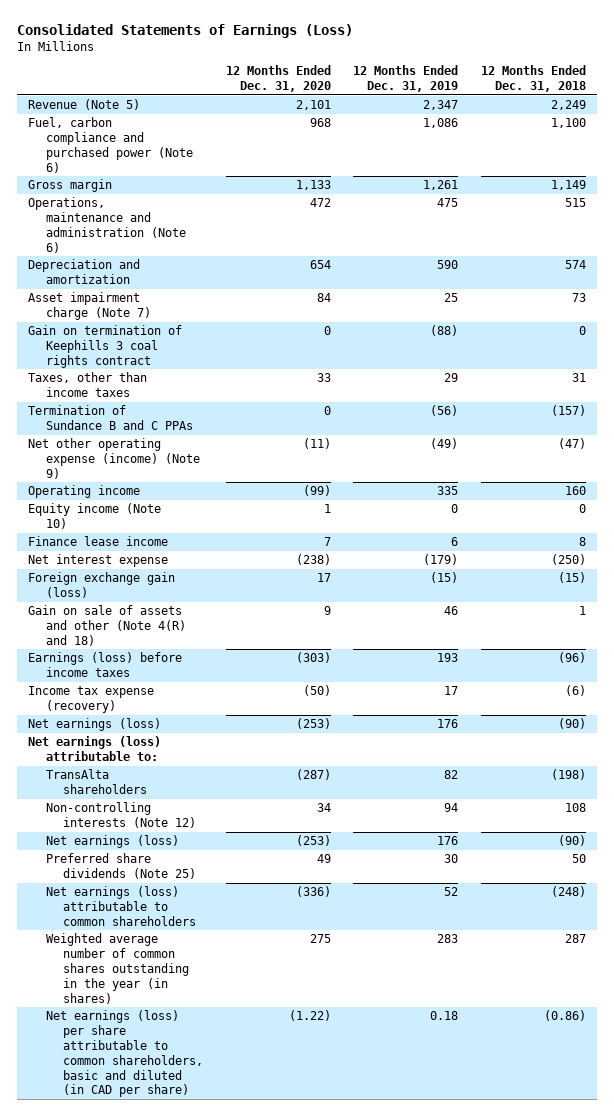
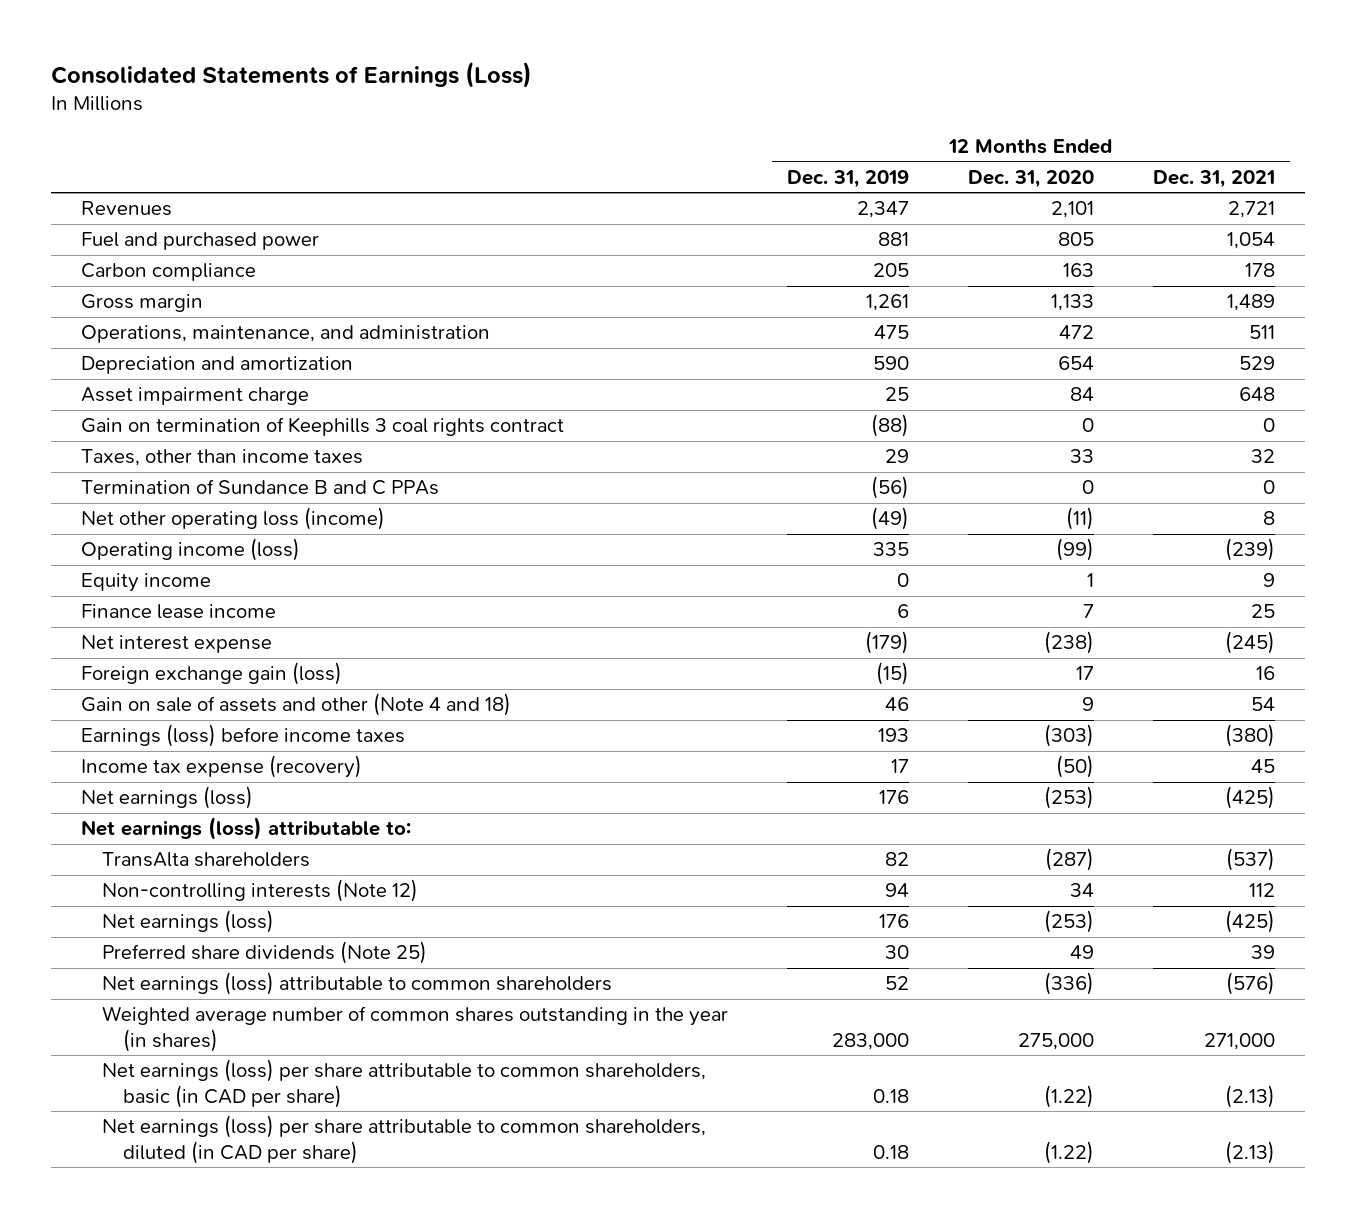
- | 12 Months Ended Dec. 31, 2020 | 12 Months Ended Dec. 31, 2019 | 12 Months Ended Dec. 31, 2018
+ | 12 Months Ended Dec. 31, 2019 | 12 Months Ended Dec. 31, 2020 | 12 Months Ended Dec. 31, 2021
- Revenue (Note 5) | 2,101 | 2,347 | 2,249
- Fuel, carbon compliance and purchased power (Note 6) | 968 | 1,086 | 1,100
+ Revenues | 2,347 | 2,101 | 2,721
+ Fuel and purchased power | 881 | 805 | 1,054
+ Carbon compliance | 205 | 163 | 178
- Operations, maintenance and administration (Note 6) | 472 | 475 | 515
+ Operations, maintenance, and administration | 475 | 472 | 511
- Asset impairment charge (Note 7) | 84 | 25 | 73
+ Asset impairment charge | 25 | 84 | 648
- Net other operating expense (income) (Note 9) | (11) | (49) | (47)
- Operating income | (99) | 335 | 160
- Equity income (Note 10) | 1 | 0 | 0
+ Net other operating loss (income) | (49) | (11) | 8
+ Operating income (loss) | 335 | (99) | (239)
+ Equity income | 0 | 1 | 9
- Gain on sale of assets and other (Note 4(R) and 18) | 9 | 46 | 1
+ Gain on sale of assets and other (Note 4 and 18) | 46 | 9 | 54
- Weighted average number of common shares outstanding in the year (in shares) | 275 | 283 | 287
- Net earnings (loss) per share attributable to common shareholders, basic and diluted (in CAD per share) | (1.22) | 0.18 | (0.86)
+ Weighted average number of common shares outstanding in the year (in shares) | 283,000 | 275,000 | 271,000
+ Net earnings (loss) per share attributable to common shareholders, basic (in CAD per share) | 0.18 | (1.22) | (2.13)
+ Net earnings (loss) per share attributable to common shareholders, diluted (in CAD per share) | 0.18 | (1.22) | (2.13)

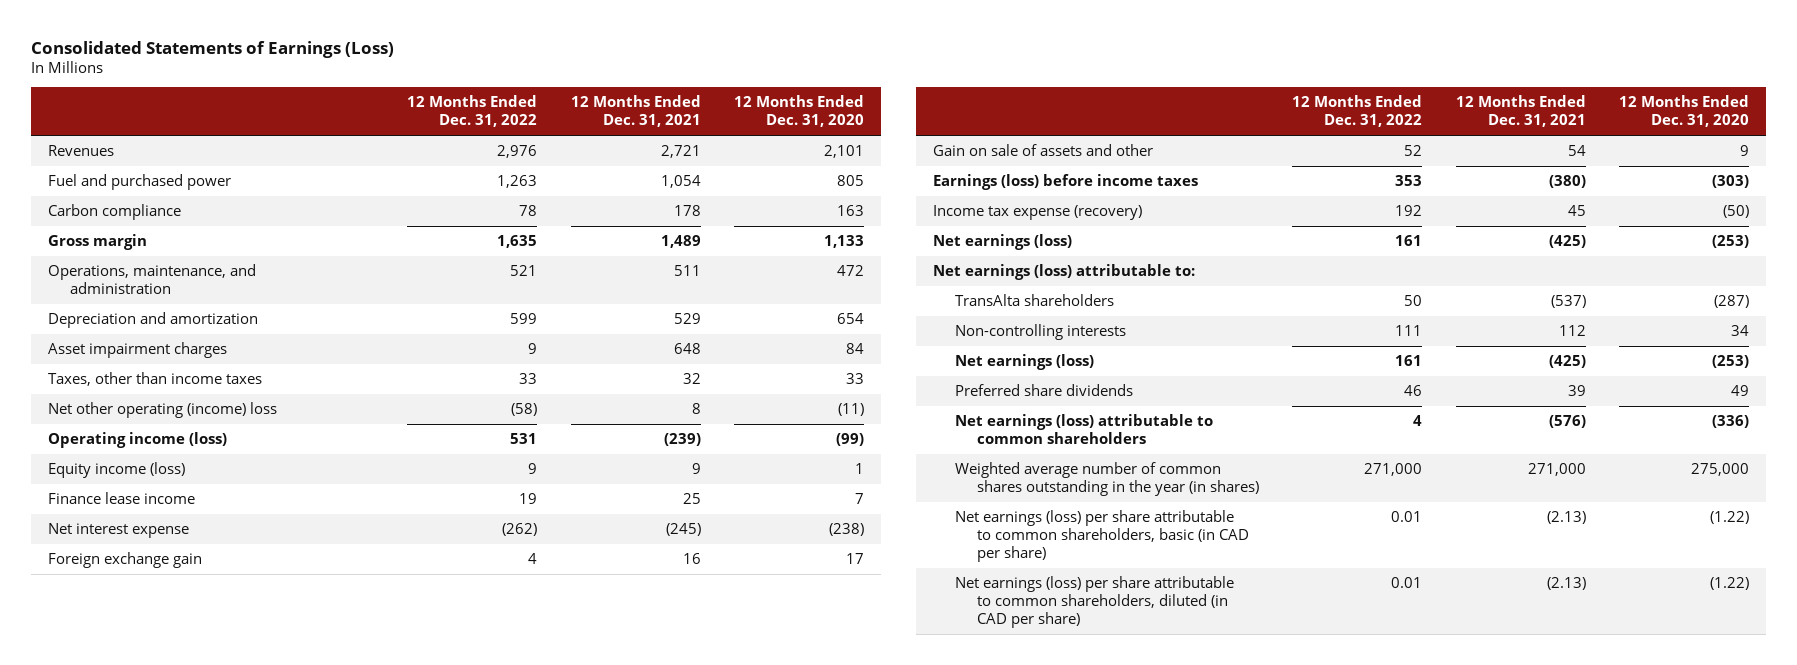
- | 12 Months Ended Dec. 31, 2019 | 12 Months Ended Dec. 31, 2020 | 12 Months Ended Dec. 31, 2021
+ | 12 Months Ended Dec. 31, 2022 | 12 Months Ended Dec. 31, 2021 | 12 Months Ended Dec. 31, 2020
- Asset impairment charge | 25 | 84 | 648
- Gain on termination of Keephills 3 coal rights contract | (88) | 0 | 0
+ Asset impairment charges | 9 | 648 | 84
- Termination of Sundance B and C PPAs | (56) | 0 | 0
- Net other operating loss (income) | (49) | (11) | 8
+ Net other operating (income) loss | (58) | 8 | (11)
- Equity income | 0 | 1 | 9
+ Equity income (loss) | 9 | 9 | 1
- Foreign exchange gain (loss) | (15) | 17 | 16
- Gain on sale of assets and other (Note 4 and 18) | 46 | 9 | 54
+ Foreign exchange gain | 4 | 16 | 17
+ Gain on sale of assets and other | 52 | 54 | 9
- Non-controlling interests (Note 12) | 94 | 34 | 112
+ Non-controlling interests | 111 | 112 | 34
- Preferred share dividends (Note 25) | 30 | 49 | 39
+ Preferred share dividends | 46 | 39 | 49

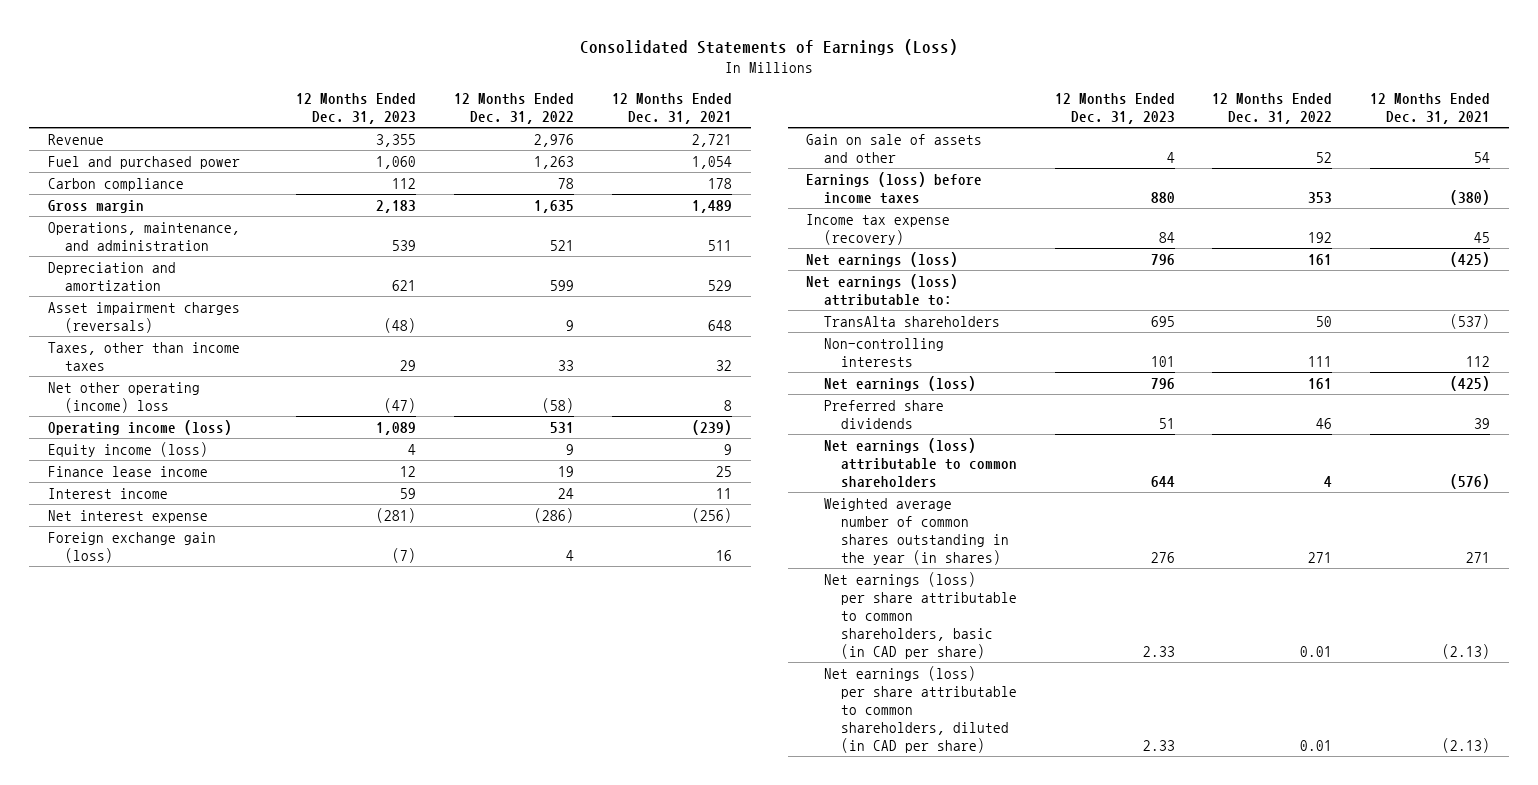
- | 12 Months Ended Dec. 31, 2022 | 12 Months Ended Dec. 31, 2021 | 12 Months Ended Dec. 31, 2020
+ | 12 Months Ended Dec. 31, 2023 | 12 Months Ended Dec. 31, 2022 | 12 Months Ended Dec. 31, 2021
- Revenues | 2,976 | 2,721 | 2,101
+ Revenue | 3,355 | 2,976 | 2,721
- Asset impairment charges | 9 | 648 | 84
+ Asset impairment charges (reversals) | (48) | 9 | 648
- Net interest expense | (262) | (245) | (238)
- Foreign exchange gain | 4 | 16 | 17
+ Interest income | 59 | 24 | 11
+ Net interest expense | (281) | (286) | (256)
+ Foreign exchange gain (loss) | (7) | 4 | 16
- Weighted average number of common shares outstanding in the year (in shares) | 271,000 | 271,000 | 275,000
+ Weighted average number of common shares outstanding in the year (in shares) | 276 | 271 | 271

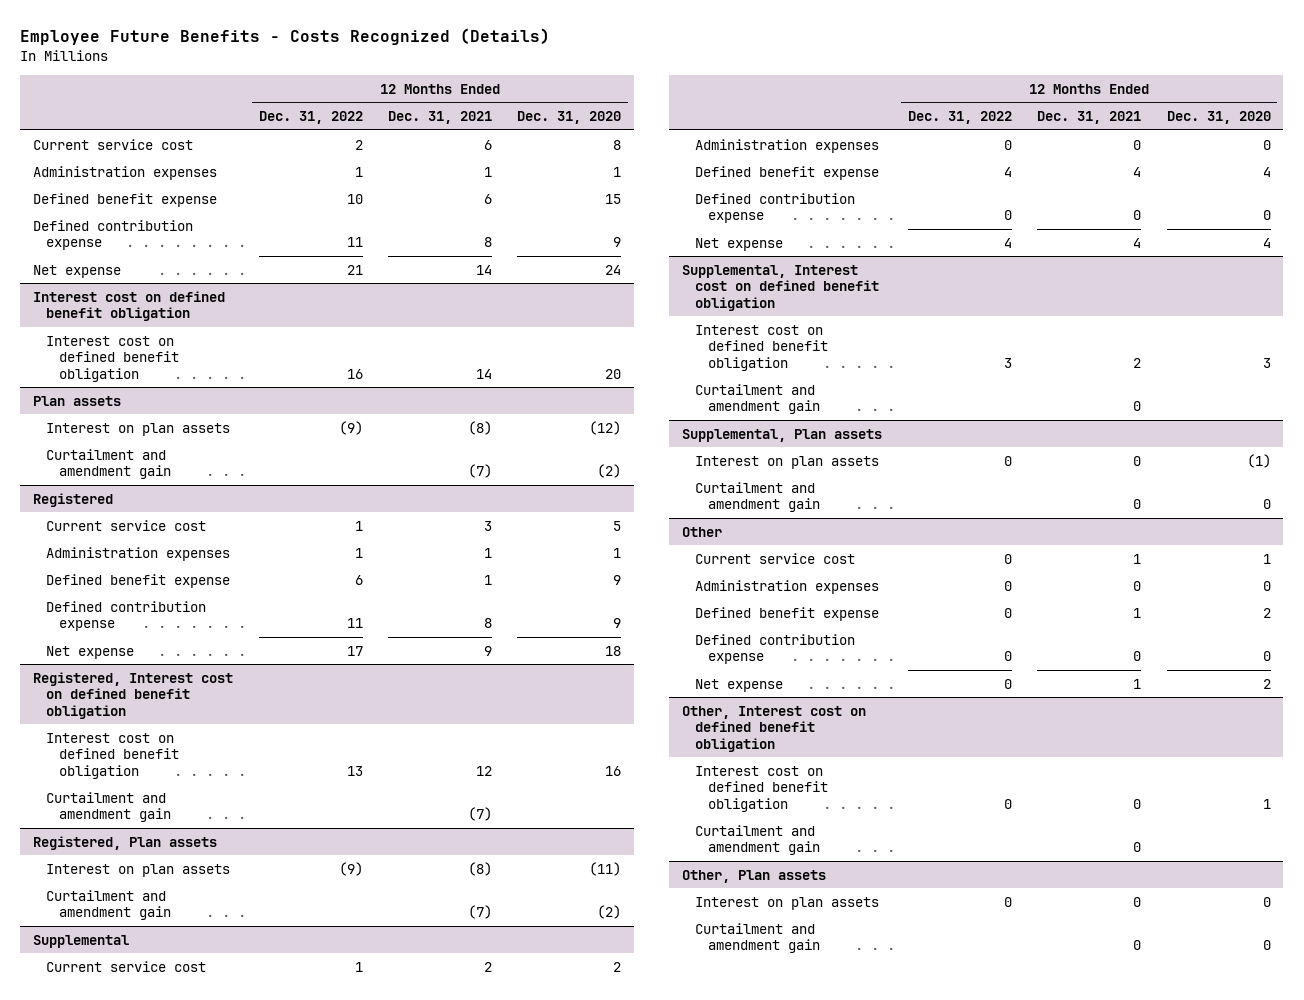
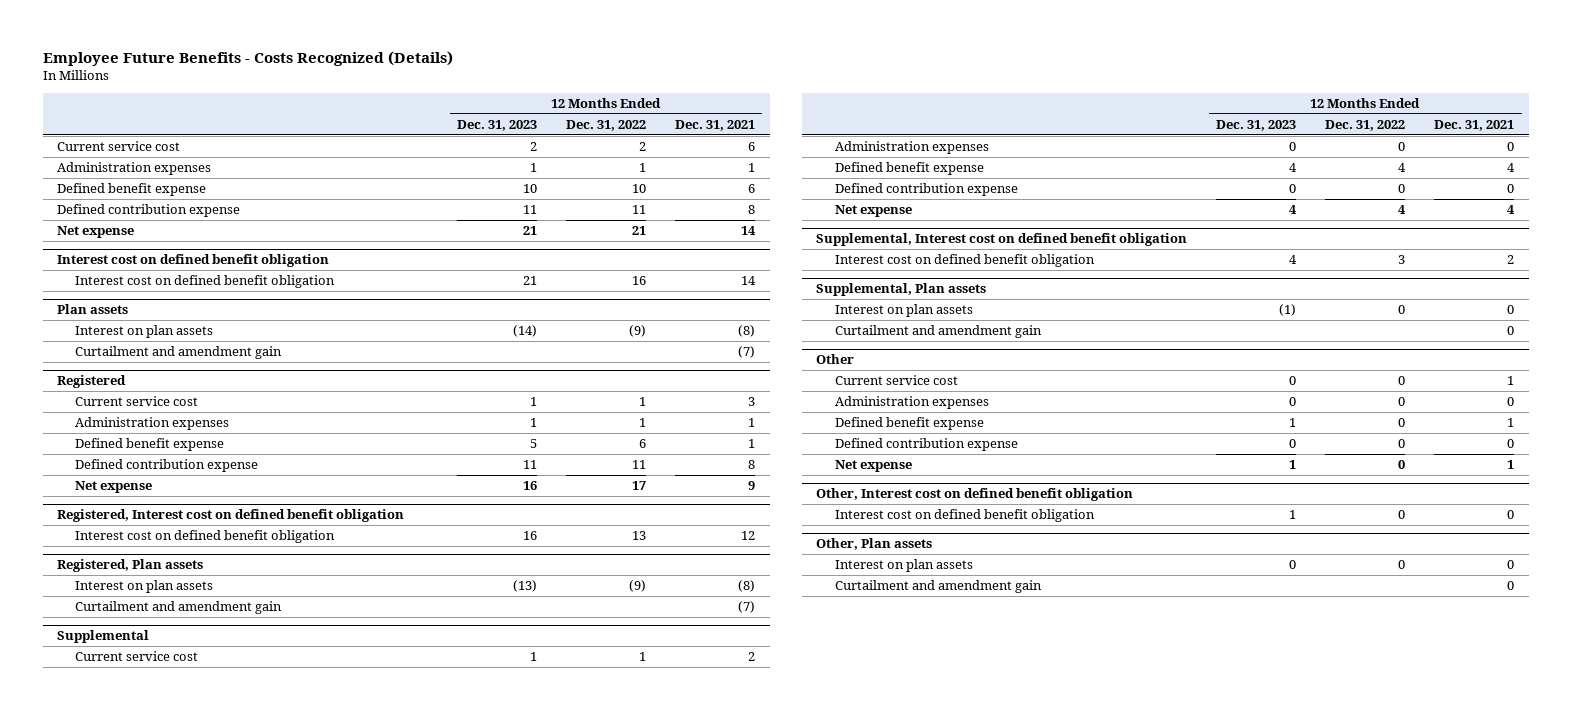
- | 12 Months Ended Dec. 31, 2022 | 12 Months Ended Dec. 31, 2021 | 12 Months Ended Dec. 31, 2020
+ | 12 Months Ended Dec. 31, 2023 | 12 Months Ended Dec. 31, 2022 | 12 Months Ended Dec. 31, 2021
@ Registered, Interest cost on defined benefit obligation
- Curtailment and amendment gain | | (7) |
@ Supplemental, Interest cost on defined benefit obligation
- Curtailment and amendment gain | | 0 |
@ Other, Interest cost on defined benefit obligation
- Curtailment and amendment gain | | 0 |

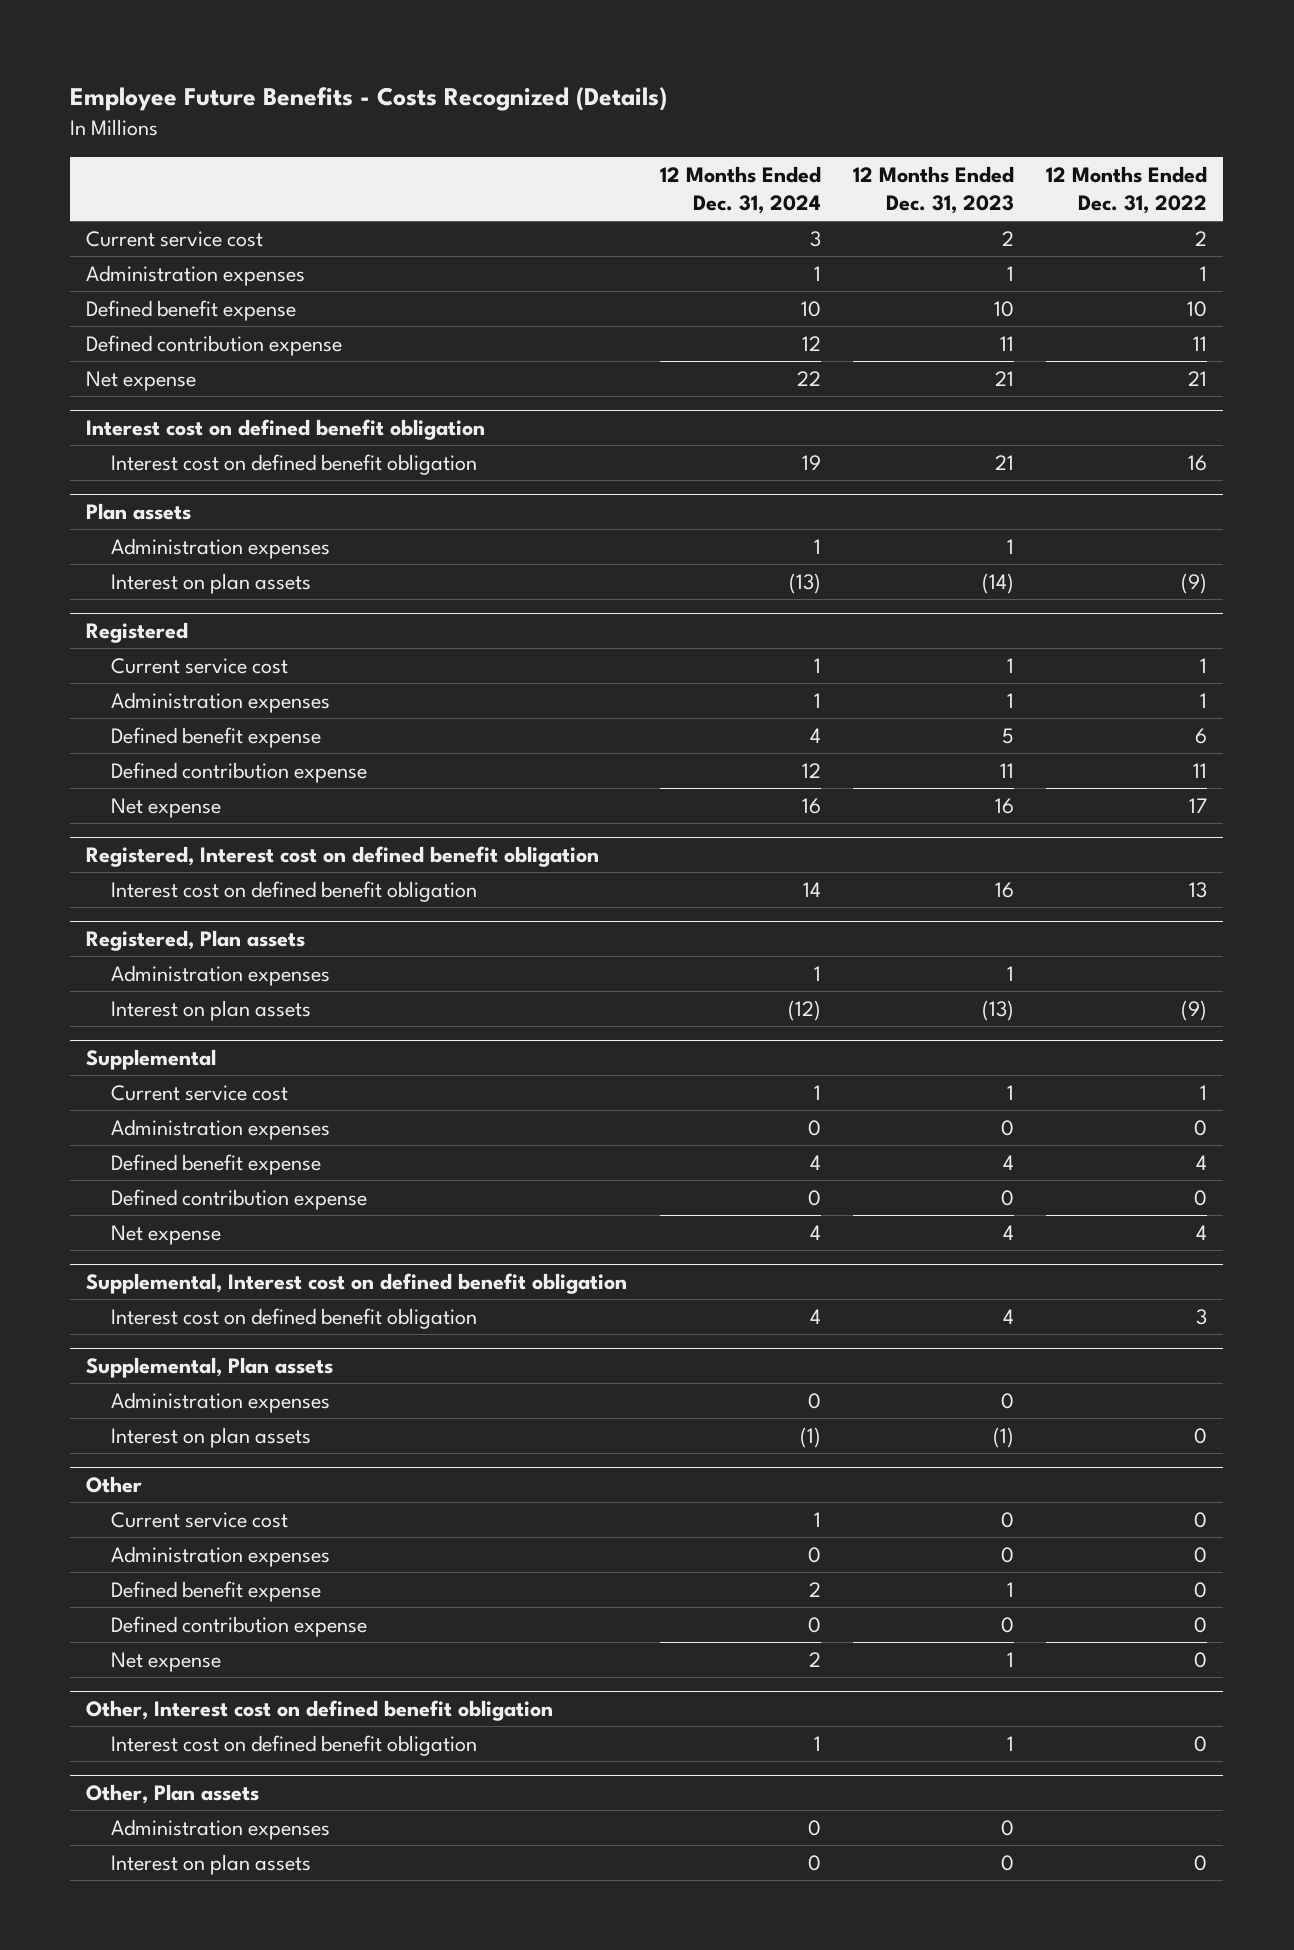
- | 12 Months Ended Dec. 31, 2023 | 12 Months Ended Dec. 31, 2022 | 12 Months Ended Dec. 31, 2021
+ | 12 Months Ended Dec. 31, 2024 | 12 Months Ended Dec. 31, 2023 | 12 Months Ended Dec. 31, 2022
@ Plan assets
+ Administration expenses | 1 | 1 |
- Curtailment and amendment gain | | | (7)
@ Registered, Plan assets
+ Administration expenses | 1 | 1 |
- Curtailment and amendment gain | | | (7)
@ Supplemental, Plan assets
+ Administration expenses | 0 | 0 |
- Curtailment and amendment gain | | | 0
@ Other, Plan assets
+ Administration expenses | 0 | 0 |
- Curtailment and amendment gain | | | 0

